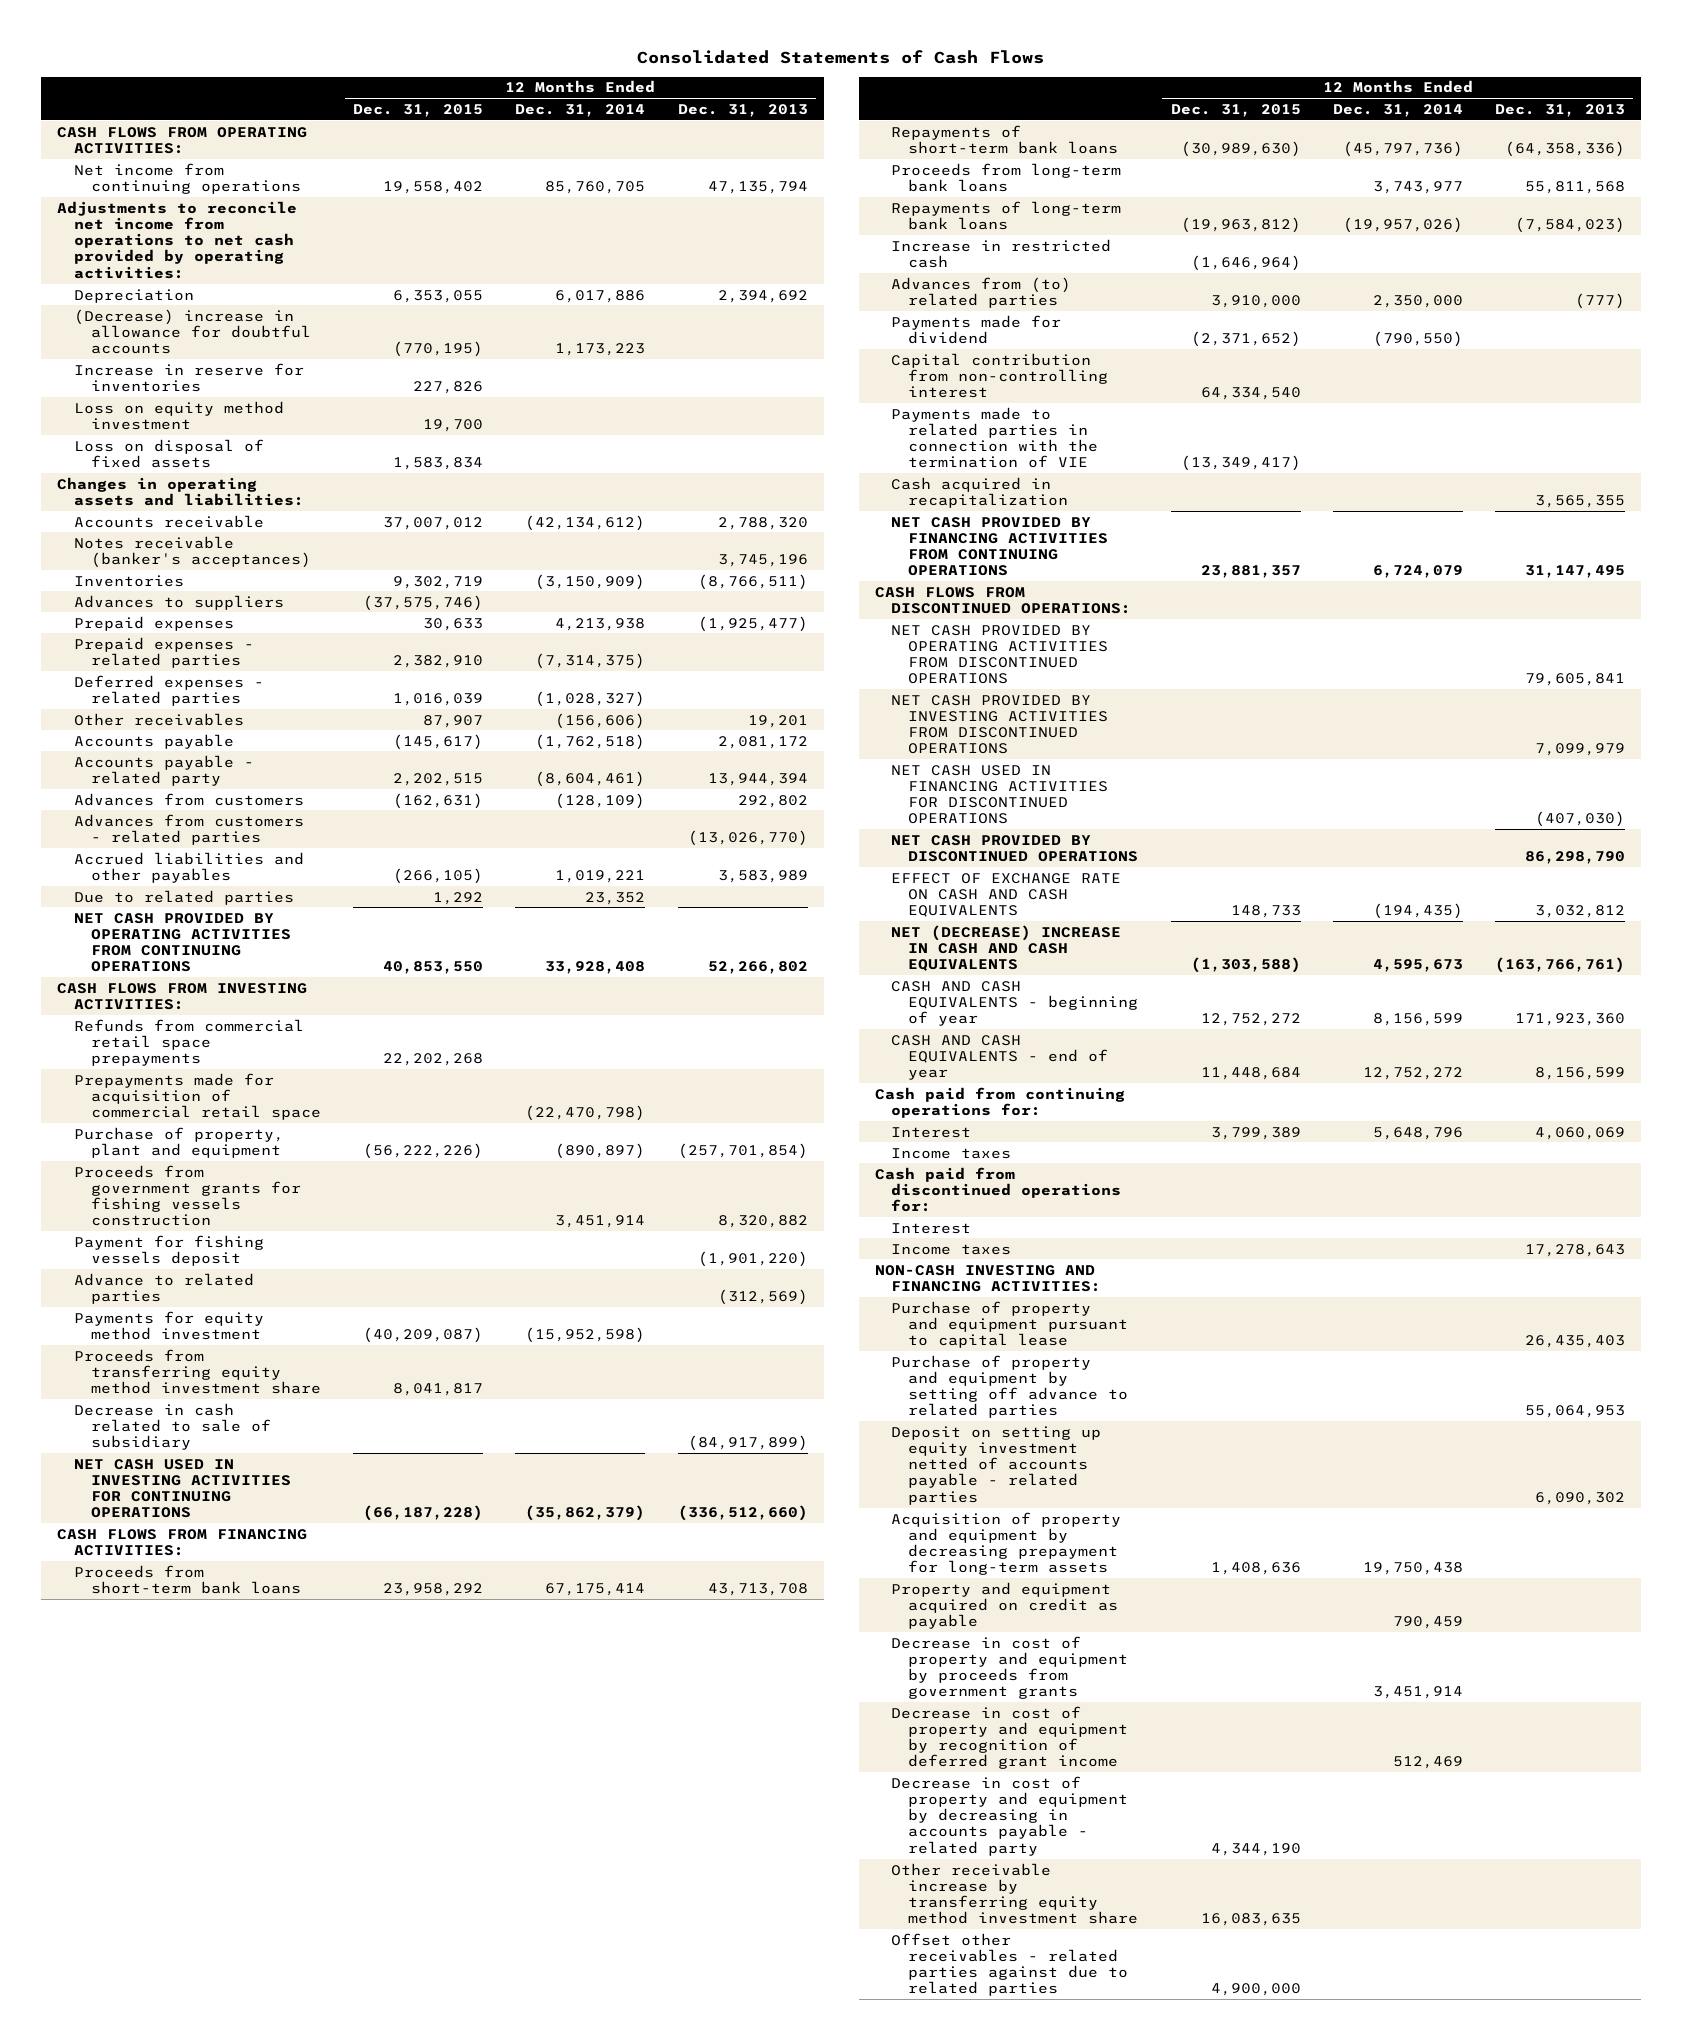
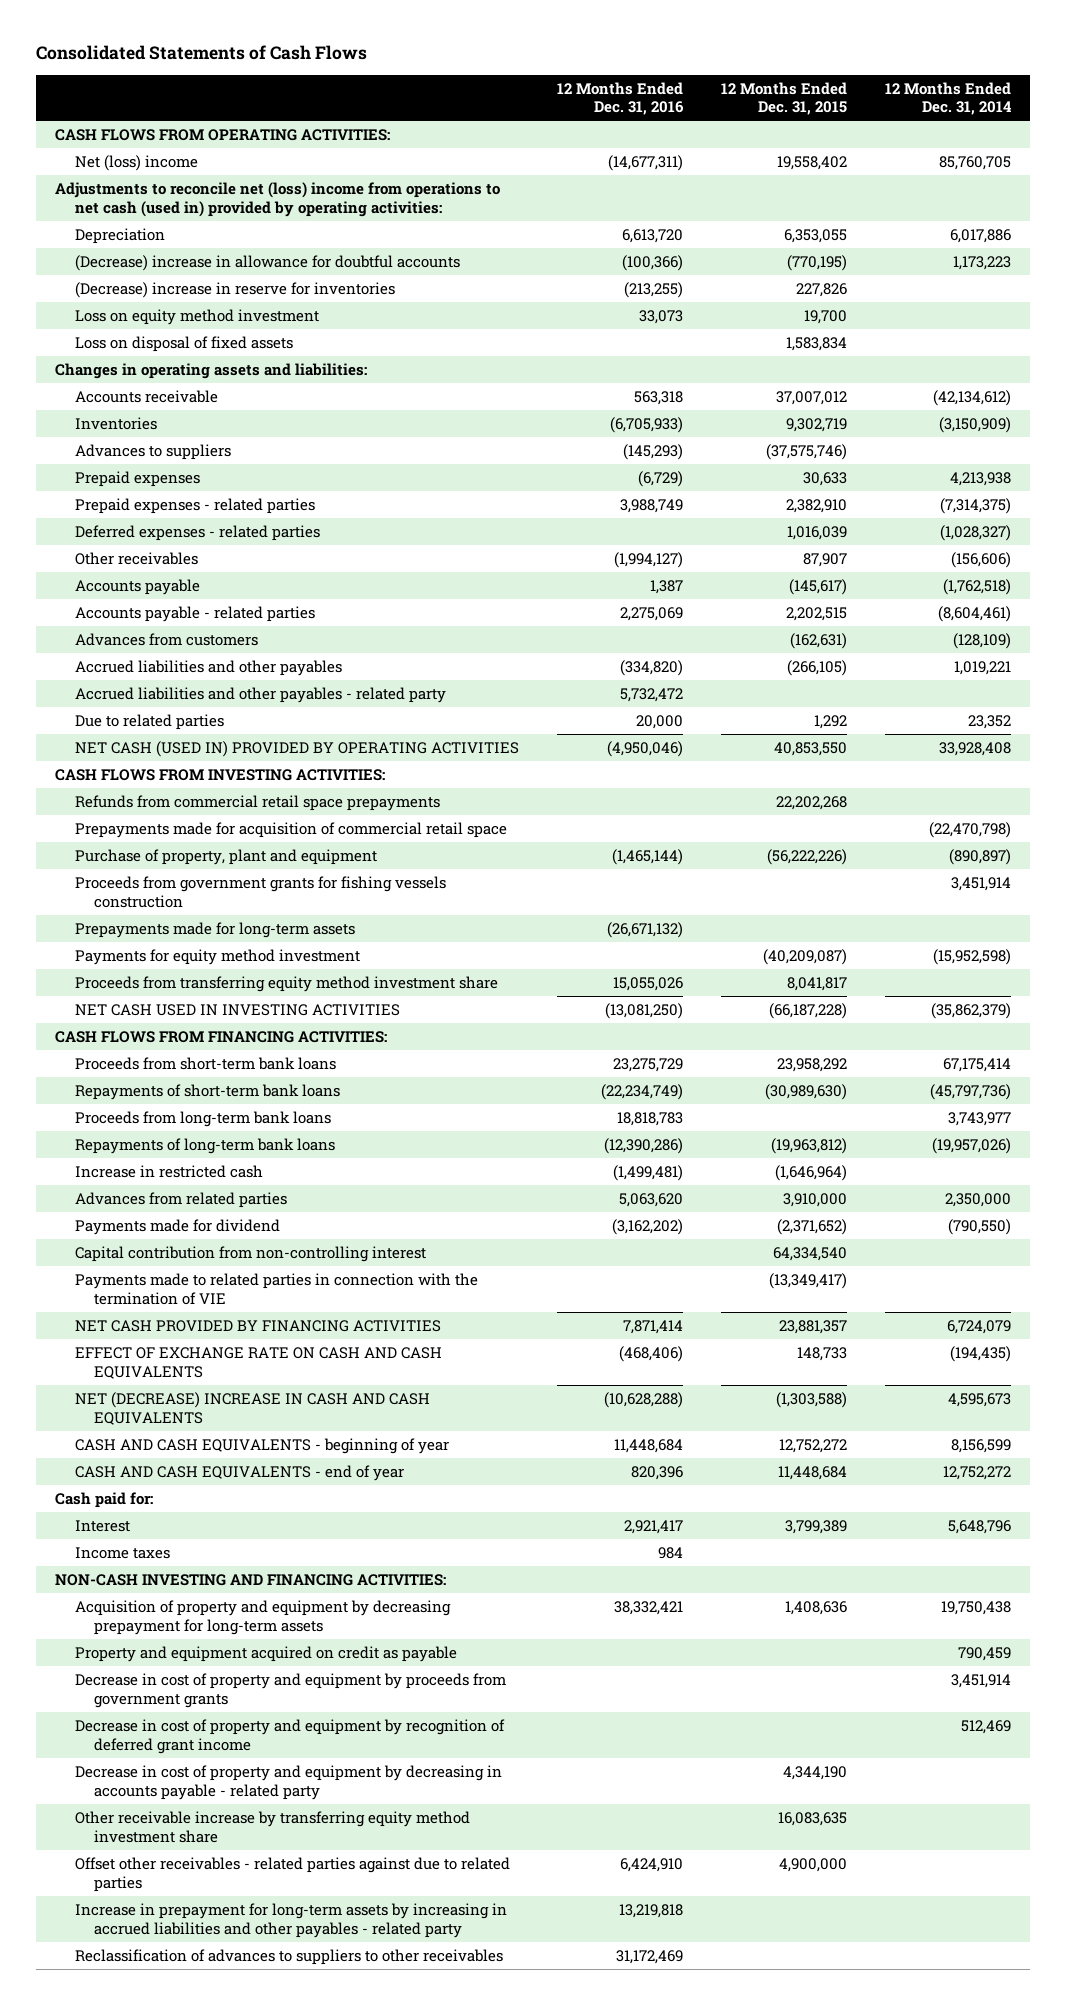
- | 12 Months Ended Dec. 31, 2015 | 12 Months Ended Dec. 31, 2014 | 12 Months Ended Dec. 31, 2013
+ | 12 Months Ended Dec. 31, 2016 | 12 Months Ended Dec. 31, 2015 | 12 Months Ended Dec. 31, 2014
- Net income from continuing operations | 19,558,402 | 85,760,705 | 47,135,794
- Adjustments to reconcile net income from operations to net cash provided by operating activities:
+ Net (loss) income | (14,677,311) | 19,558,402 | 85,760,705
+ Adjustments to reconcile net (loss) income from operations to net cash (used in) provided by operating activities:
- Increase in reserve for inventories | 227,826 | |
+ (Decrease) increase in reserve for inventories | (213,255) | 227,826 |
- Notes receivable (banker's acceptances) | | | 3,745,196
- Accounts payable - related party | 2,202,515 | (8,604,461) | 13,944,394
+ Accounts payable - related parties | 2,275,069 | 2,202,515 | (8,604,461)
- Advances from customers - related parties | | | (13,026,770)
+ Accrued liabilities and other payables - related party | 5,732,472 | |
- NET CASH PROVIDED BY OPERATING ACTIVITIES FROM CONTINUING OPERATIONS | 40,853,550 | 33,928,408 | 52,266,802
+ NET CASH (USED IN) PROVIDED BY OPERATING ACTIVITIES | (4,950,046) | 40,853,550 | 33,928,408
- Payment for fishing vessels deposit | | | (1,901,220)
- Advance to related parties | | | (312,569)
+ Prepayments made for long-term assets | (26,671,132) | |
- Decrease in cash related to sale of subsidiary | | | (84,917,899)
- NET CASH USED IN INVESTING ACTIVITIES FOR CONTINUING OPERATIONS | (66,187,228) | (35,862,379) | (336,512,660)
+ NET CASH USED IN INVESTING ACTIVITIES | (13,081,250) | (66,187,228) | (35,862,379)
- Advances from (to) related parties | 3,910,000 | 2,350,000 | (777)
+ Advances from related parties | 5,063,620 | 3,910,000 | 2,350,000
- Cash acquired in recapitalization | | | 3,565,355
- NET CASH PROVIDED BY FINANCING ACTIVITIES FROM CONTINUING OPERATIONS | 23,881,357 | 6,724,079 | 31,147,495
- CASH FLOWS FROM DISCONTINUED OPERATIONS:
- NET CASH PROVIDED BY OPERATING ACTIVITIES FROM DISCONTINUED OPERATIONS | | | 79,605,841
- NET CASH PROVIDED BY INVESTING ACTIVITIES FROM DISCONTINUED OPERATIONS | | | 7,099,979
- NET CASH USED IN FINANCING ACTIVITIES FOR DISCONTINUED OPERATIONS | | | (407,030)
- NET CASH PROVIDED BY DISCONTINUED OPERATIONS | | | 86,298,790
+ NET CASH PROVIDED BY FINANCING ACTIVITIES | 7,871,414 | 23,881,357 | 6,724,079
- Cash paid from continuing operations for:
+ Cash paid for:
- Cash paid from discontinued operations for:
- Interest
- Income taxes | | | 17,278,643
- Purchase of property and equipment pursuant to capital lease | | | 26,435,403
- Purchase of property and equipment by setting off advance to related parties | | | 55,064,953
- Deposit on setting up equity investment netted of accounts payable - related parties | | | 6,090,302
+ Increase in prepayment for long-term assets by increasing in accrued liabilities and other payables - related party | 13,219,818 | |
+ Reclassification of advances to suppliers to other receivables | 31,172,469 | |

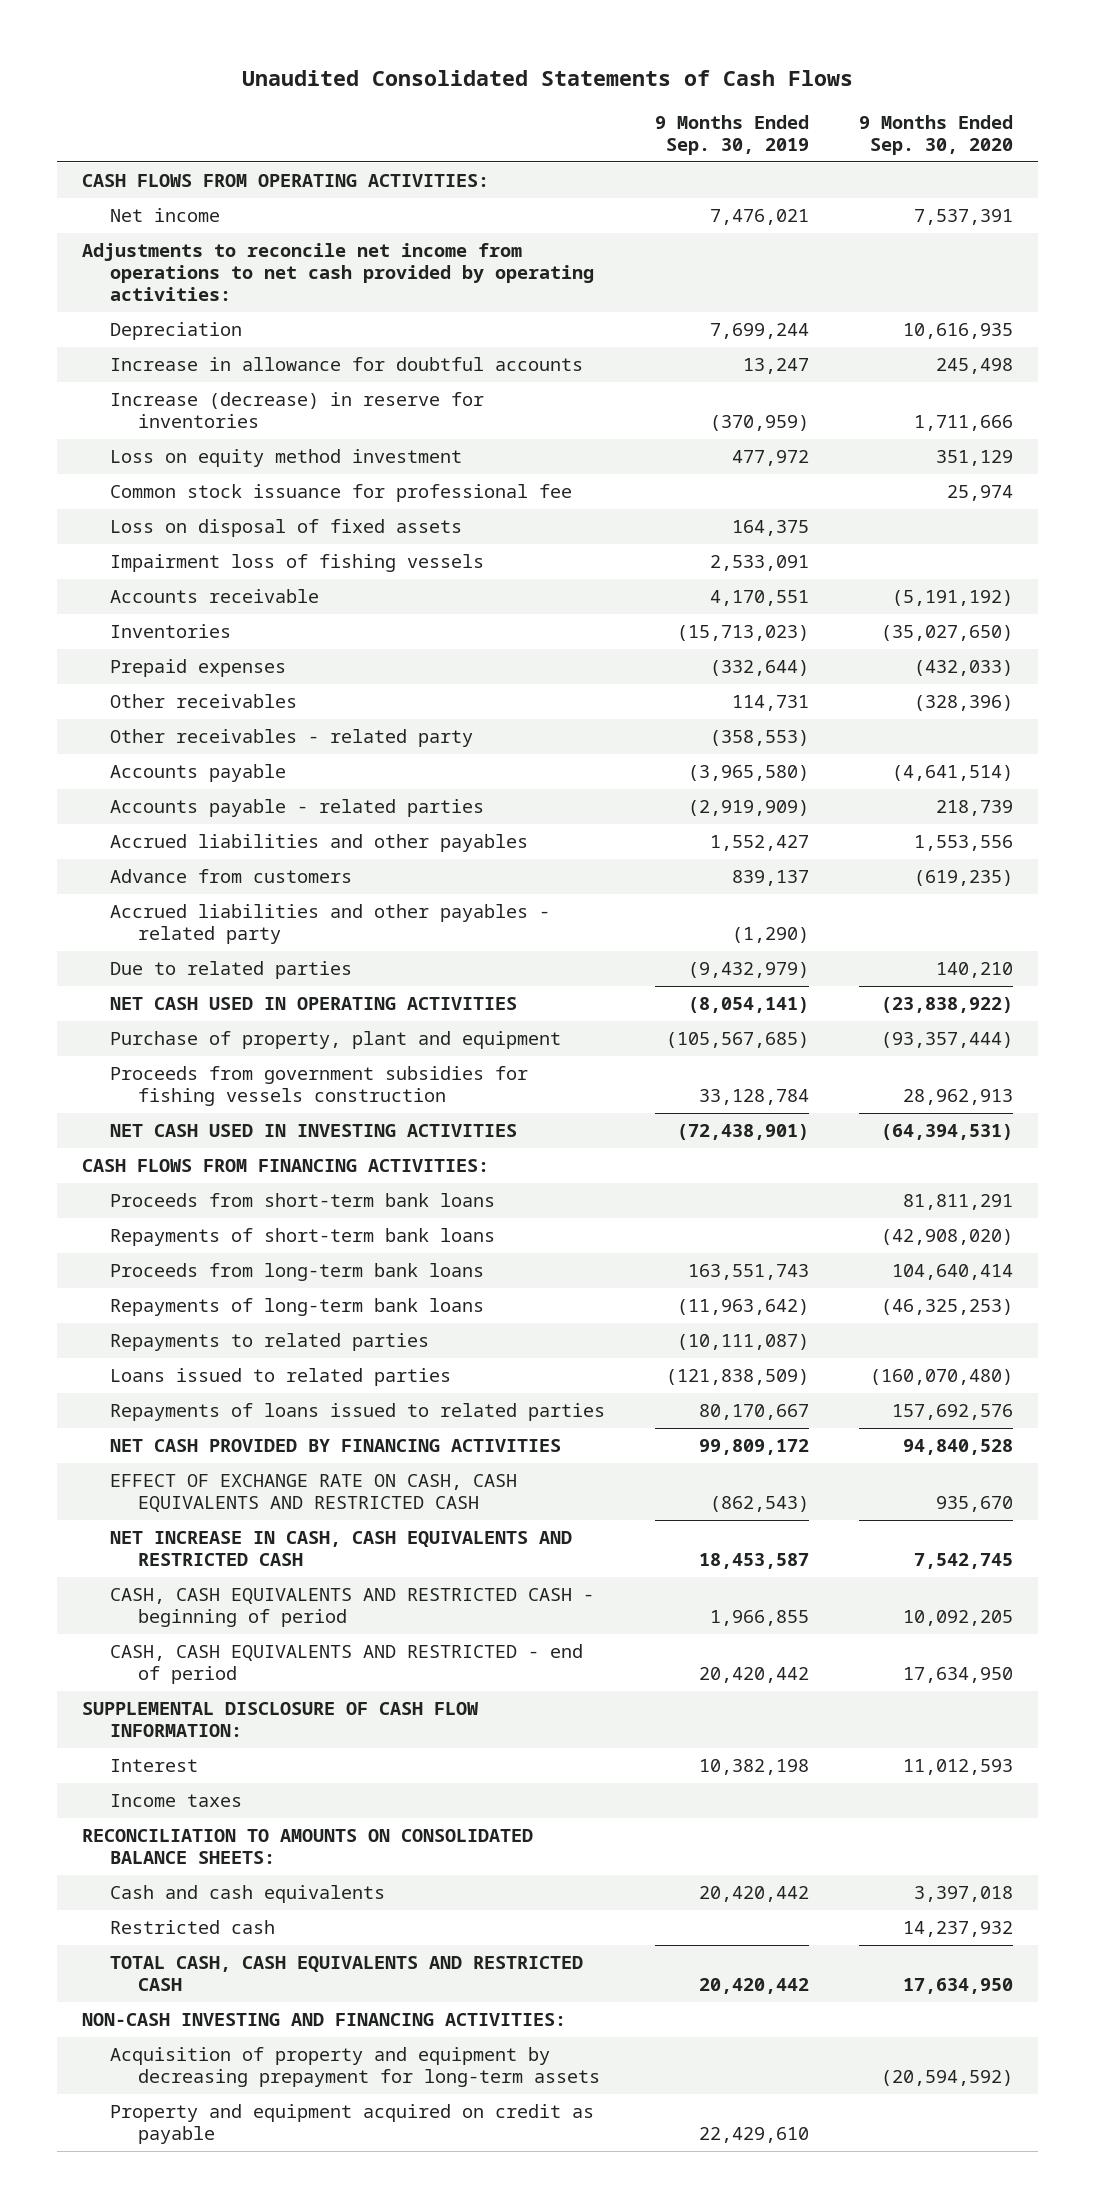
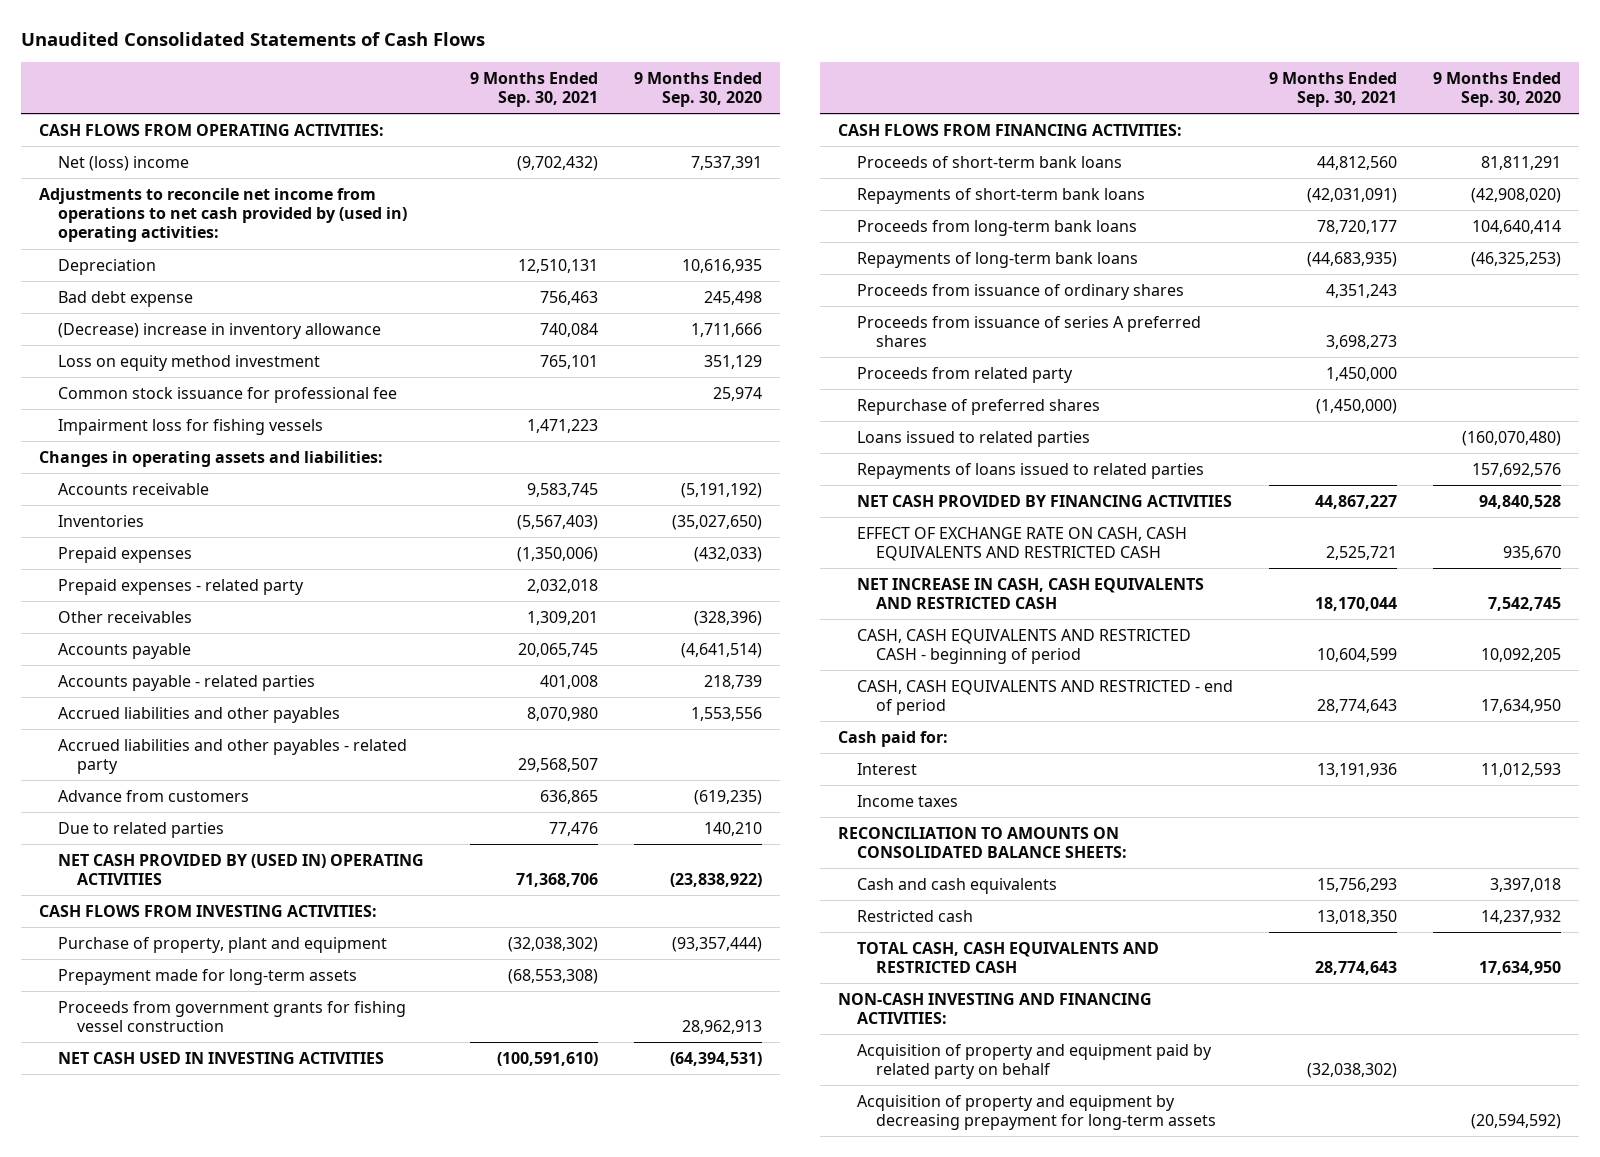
- | 9 Months Ended Sep. 30, 2019 | 9 Months Ended Sep. 30, 2020
+ | 9 Months Ended Sep. 30, 2021 | 9 Months Ended Sep. 30, 2020
- Net income | 7,476,021 | 7,537,391
- Adjustments to reconcile net income from operations to net cash provided by operating activities:
+ Net (loss) income | (9,702,432) | 7,537,391
+ Adjustments to reconcile net income from operations to net cash provided by (used in) operating activities:
- Increase in allowance for doubtful accounts | 13,247 | 245,498
- Increase (decrease) in reserve for inventories | (370,959) | 1,711,666
+ Bad debt expense | 756,463 | 245,498
+ (Decrease) increase in inventory allowance | 740,084 | 1,711,666
- Loss on disposal of fixed assets | 164,375 |
- Impairment loss of fishing vessels | 2,533,091 |
+ Impairment loss for fishing vessels | 1,471,223 |
+ Changes in operating assets and liabilities:
+ Prepaid expenses - related party | 2,032,018 |
- Other receivables - related party | (358,553) |
moved down: Advance from customers | 636,865 | (619,235)
- NET CASH USED IN OPERATING ACTIVITIES | (8,054,141) | (23,838,922)
+ NET CASH PROVIDED BY (USED IN) OPERATING ACTIVITIES | 71,368,706 | (23,838,922)
+ CASH FLOWS FROM INVESTING ACTIVITIES:
- Proceeds from government subsidies for fishing vessels construction | 33,128,784 | 28,962,913
+ Prepayment made for long-term assets | (68,553,308) |
+ Proceeds from government grants for fishing vessel construction | | 28,962,913
- Proceeds from short-term bank loans | | 81,811,291
+ Proceeds of short-term bank loans | 44,812,560 | 81,811,291
- Repayments to related parties | (10,111,087) |
+ Proceeds from issuance of ordinary shares | 4,351,243 |
+ Proceeds from issuance of series A preferred shares | 3,698,273 |
+ Proceeds from related party | 1,450,000 |
+ Repurchase of preferred shares | (1,450,000) |
- SUPPLEMENTAL DISCLOSURE OF CASH FLOW INFORMATION:
+ Cash paid for:
+ Acquisition of property and equipment paid by related party on behalf | (32,038,302) |
- Property and equipment acquired on credit as payable | 22,429,610 |

